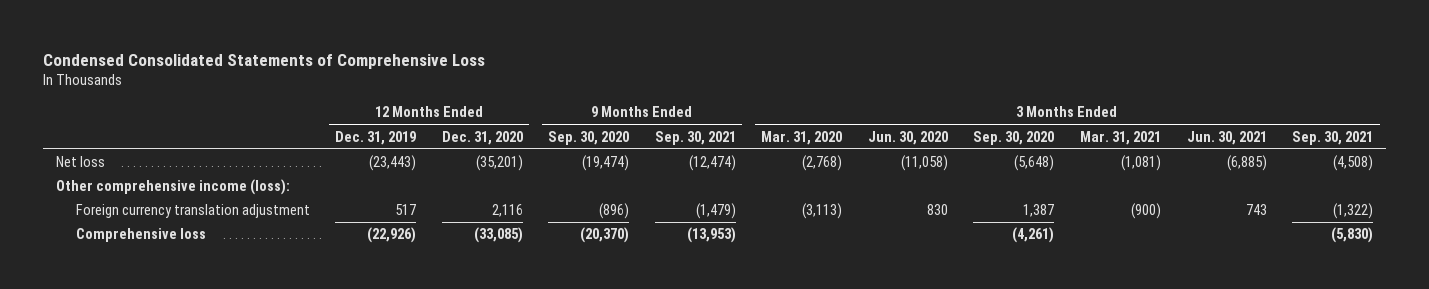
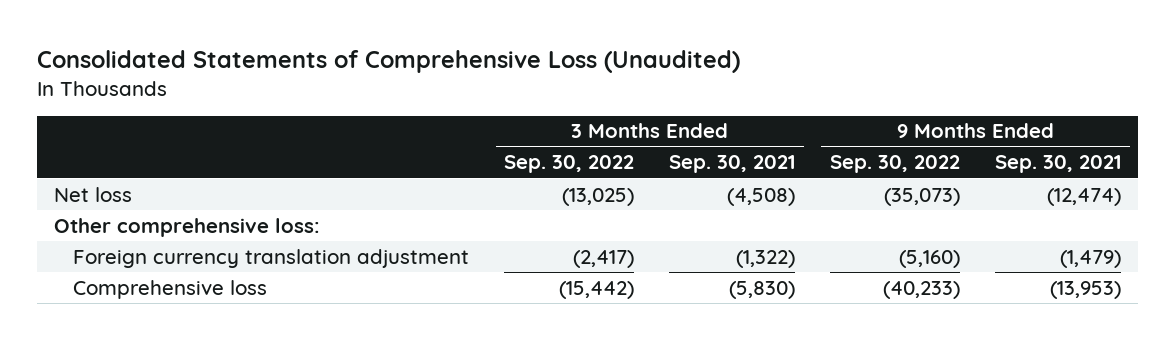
- Condensed Consolidated Statements of Comprehensive Loss
+ Consolidated Statements of Comprehensive Loss (Unaudited)
- | 12 Months Ended Dec. 31, 2019 | 12 Months Ended Dec. 31, 2020 | 9 Months Ended Sep. 30, 2020 | 9 Months Ended Sep. 30, 2021 | 3 Months Ended Mar. 31, 2020 | 3 Months Ended Jun. 30, 2020 | 3 Months Ended Sep. 30, 2020 | 3 Months Ended Mar. 31, 2021 | 3 Months Ended Jun. 30, 2021 | 3 Months Ended Sep. 30, 2021
+ | 3 Months Ended Sep. 30, 2022 | 3 Months Ended Sep. 30, 2021 | 9 Months Ended Sep. 30, 2022 | 9 Months Ended Sep. 30, 2021
- Other comprehensive income (loss):
+ Other comprehensive loss:

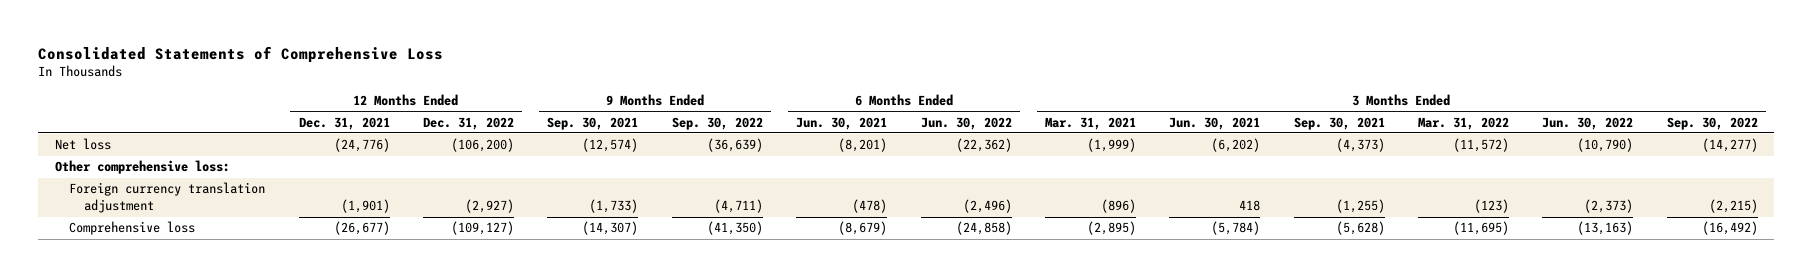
- Consolidated Statements of Comprehensive Loss (Unaudited)
+ Consolidated Statements of Comprehensive Loss
- | 3 Months Ended Sep. 30, 2022 | 3 Months Ended Sep. 30, 2021 | 9 Months Ended Sep. 30, 2022 | 9 Months Ended Sep. 30, 2021
+ | 12 Months Ended Dec. 31, 2021 | 12 Months Ended Dec. 31, 2022 | 9 Months Ended Sep. 30, 2021 | 9 Months Ended Sep. 30, 2022 | 6 Months Ended Jun. 30, 2021 | 6 Months Ended Jun. 30, 2022 | 3 Months Ended Mar. 31, 2021 | 3 Months Ended Jun. 30, 2021 | 3 Months Ended Sep. 30, 2021 | 3 Months Ended Mar. 31, 2022 | 3 Months Ended Jun. 30, 2022 | 3 Months Ended Sep. 30, 2022
- Net loss | (13,025) | (4,508) | (35,073) | (12,474)
+ Net loss | (24,776) | (106,200) | (12,574) | (36,639) | (8,201) | (22,362) | (1,999) | (6,202) | (4,373) | (11,572) | (10,790) | (14,277)
- Foreign currency translation adjustment | (2,417) | (1,322) | (5,160) | (1,479)
- Comprehensive loss | (15,442) | (5,830) | (40,233) | (13,953)
+ Foreign currency translation adjustment | (1,901) | (2,927) | (1,733) | (4,711) | (478) | (2,496) | (896) | 418 | (1,255) | (123) | (2,373) | (2,215)
+ Comprehensive loss | (26,677) | (109,127) | (14,307) | (41,350) | (8,679) | (24,858) | (2,895) | (5,784) | (5,628) | (11,695) | (13,163) | (16,492)

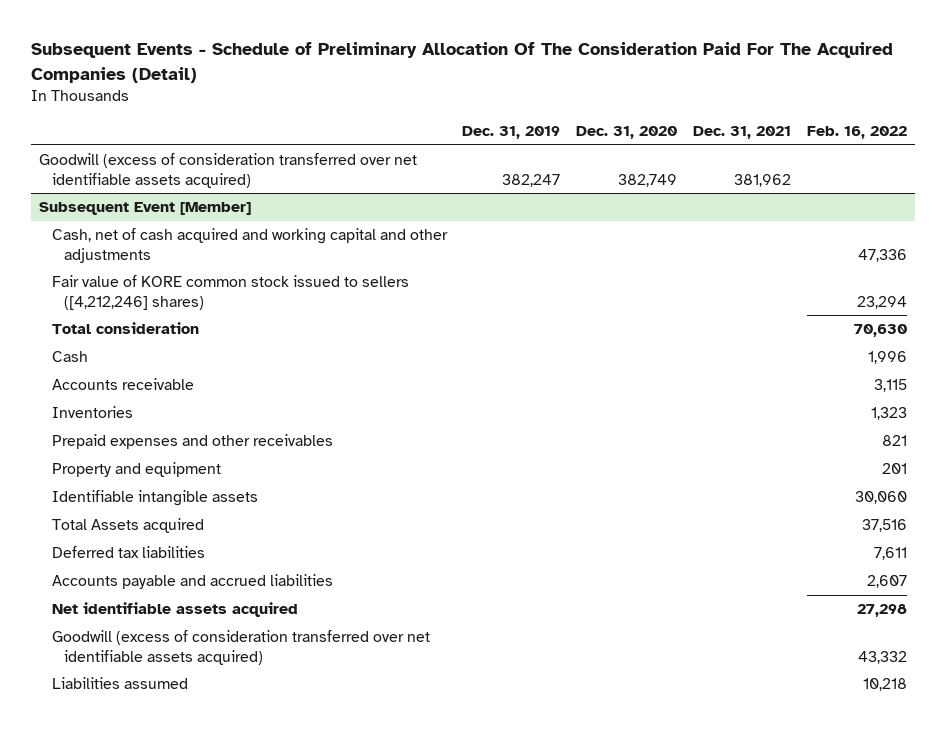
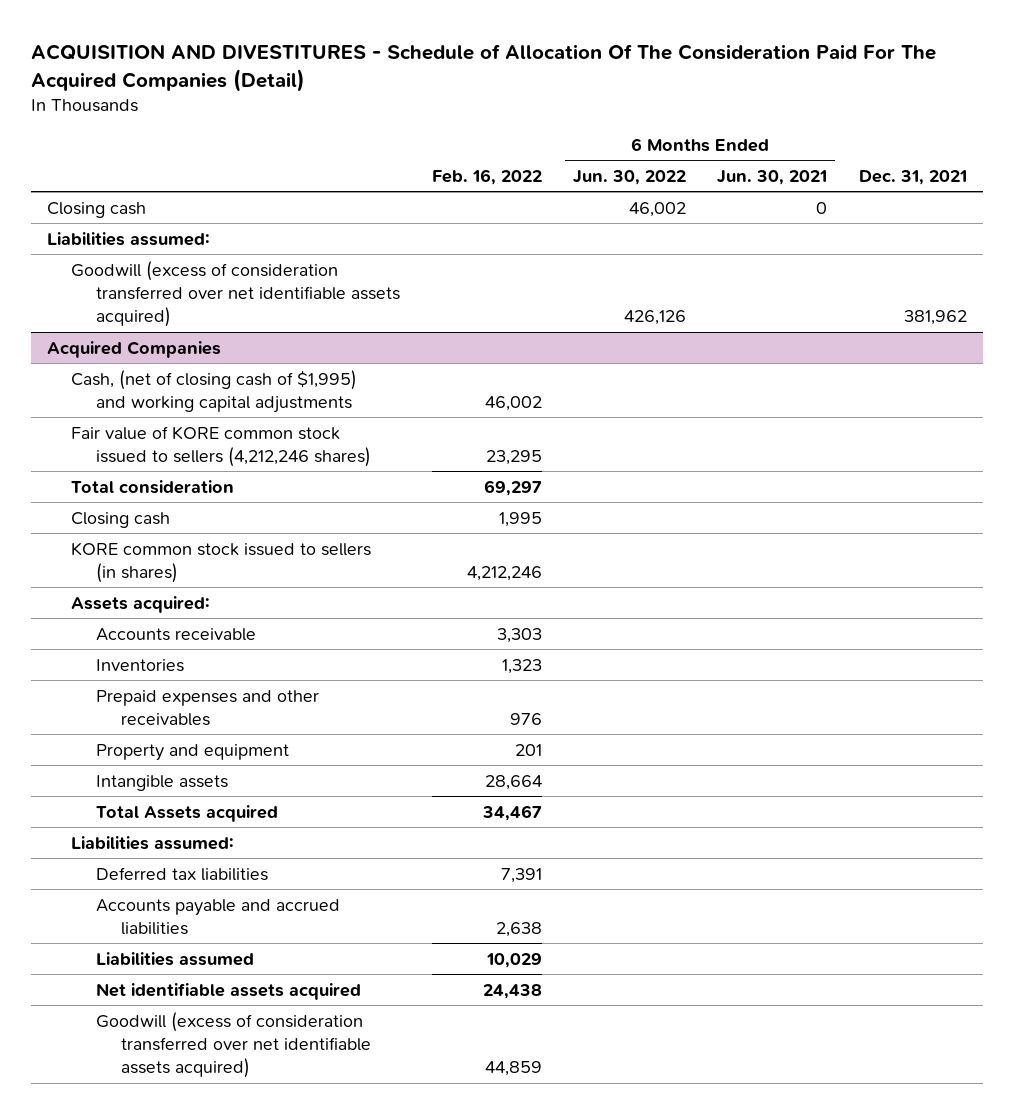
- Subsequent Events - Schedule of Preliminary Allocation Of The Consideration Paid For The Acquired Companies (Detail)
+ ACQUISITION AND DIVESTITURES - Schedule of Allocation Of The Consideration Paid For The Acquired Companies (Detail)
- | Dec. 31, 2019 | Dec. 31, 2020 | Dec. 31, 2021 | Feb. 16, 2022
+ | Feb. 16, 2022 | 6 Months Ended Jun. 30, 2022 | 6 Months Ended Jun. 30, 2021 | Dec. 31, 2021
+ Closing cash | | 46,002 | 0 |
+ Liabilities assumed:
- Subsequent Event [Member]
- Cash, net of cash acquired and working capital and other adjustments | | | | 47,336
- Fair value of KORE common stock issued to sellers ([4,212,246] shares) | | | | 23,294
- Total consideration | | | | 70,630
- Cash | | | | 1,996
- Accounts receivable | | | | 3,115
+ Acquired Companies
+ Cash, (net of closing cash of $1,995) and working capital adjustments | 46,002 | | |
+ Fair value of KORE common stock issued to sellers (4,212,246 shares) | 23,295 | | |
+ Total consideration | 69,297 | | |
+ Closing cash | 1,995 | | |
+ KORE common stock issued to sellers (in shares) | 4,212,246 | | |
+ Assets acquired:
+ Accounts receivable | 3,303 | | |
- Prepaid expenses and other receivables | | | | 821
+ Prepaid expenses and other receivables | 976 | | |
- Identifiable intangible assets | | | | 30,060
- Total Assets acquired | | | | 37,516
- Deferred tax liabilities | | | | 7,611
- Accounts payable and accrued liabilities | | | | 2,607
- Net identifiable assets acquired | | | | 27,298
- Goodwill (excess of consideration transferred over net identifiable assets acquired) | | | | 43,332
- Liabilities assumed | | | | 10,218
+ Intangible assets | 28,664 | | |
+ Total Assets acquired | 34,467 | | |
+ Liabilities assumed:
+ Deferred tax liabilities | 7,391 | | |
+ Accounts payable and accrued liabilities | 2,638 | | |
+ Liabilities assumed | 10,029 | | |
+ Net identifiable assets acquired | 24,438 | | |
+ Goodwill (excess of consideration transferred over net identifiable assets acquired) | 44,859 | | |

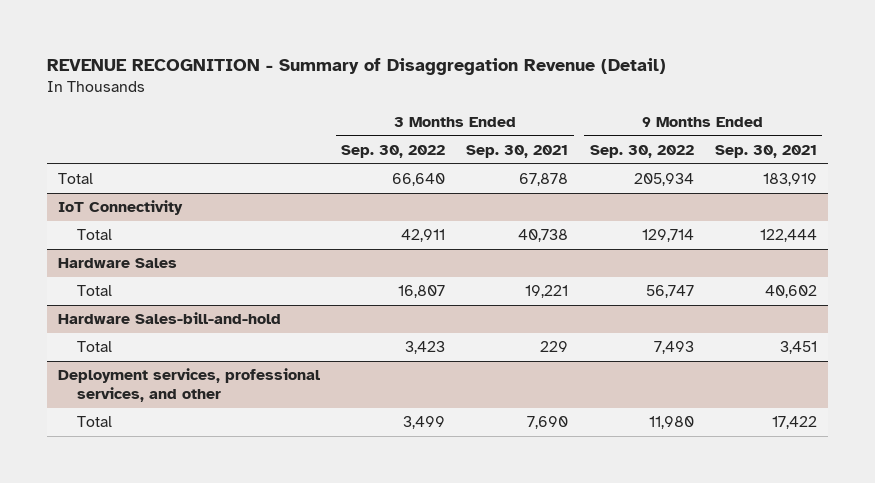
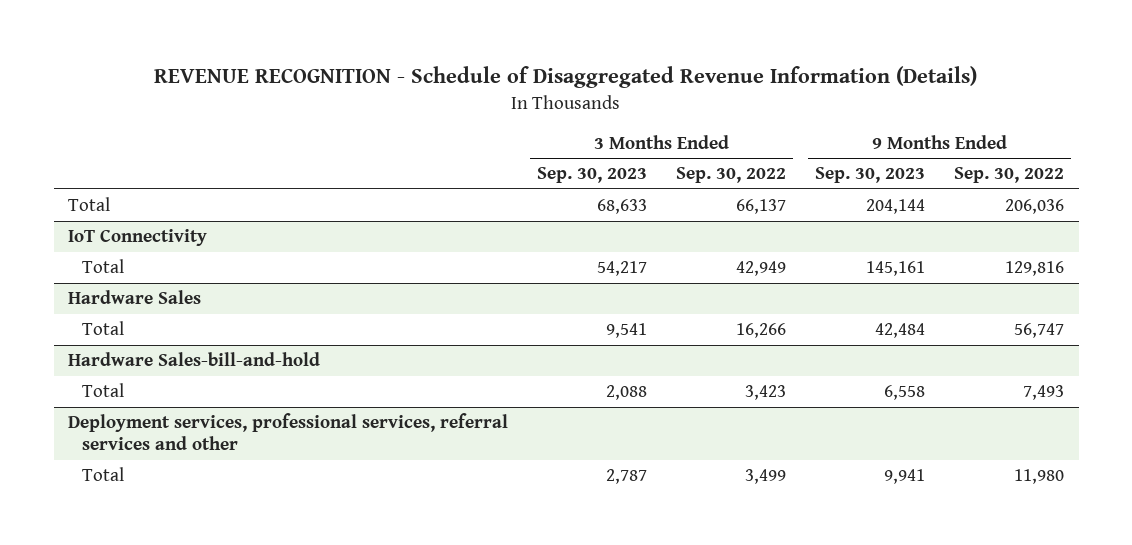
- REVENUE RECOGNITION - Summary of Disaggregation Revenue (Detail)
+ REVENUE RECOGNITION - Schedule of Disaggregated Revenue Information (Details)
- | 3 Months Ended Sep. 30, 2022 | 3 Months Ended Sep. 30, 2021 | 9 Months Ended Sep. 30, 2022 | 9 Months Ended Sep. 30, 2021
+ | 3 Months Ended Sep. 30, 2023 | 3 Months Ended Sep. 30, 2022 | 9 Months Ended Sep. 30, 2023 | 9 Months Ended Sep. 30, 2022
- Total | 66,640 | 67,878 | 205,934 | 183,919
+ Total | 68,633 | 66,137 | 204,144 | 206,036
@ IoT Connectivity
- Total | 42,911 | 40,738 | 129,714 | 122,444
+ Total | 54,217 | 42,949 | 145,161 | 129,816
@ Hardware Sales
- Total | 16,807 | 19,221 | 56,747 | 40,602
+ Total | 9,541 | 16,266 | 42,484 | 56,747
- Deployment services, professional services, and other
+ Deployment services, professional services, referral services and other

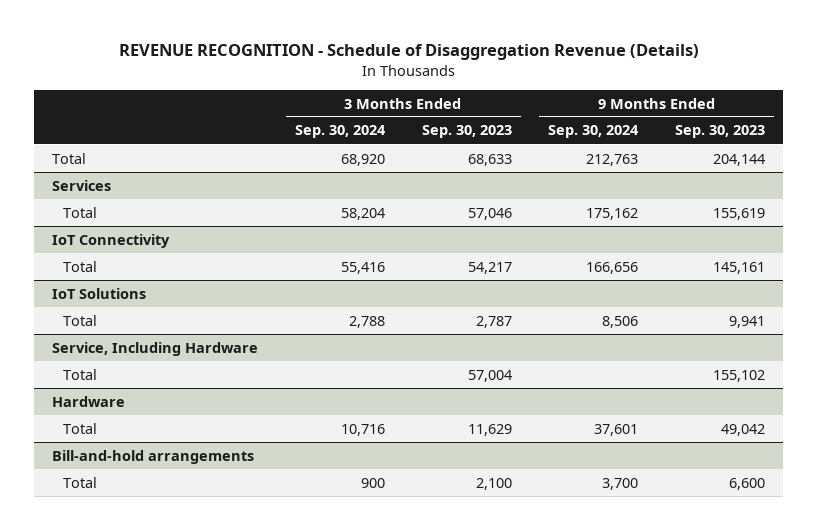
- REVENUE RECOGNITION - Schedule of Disaggregated Revenue Information (Details)
+ REVENUE RECOGNITION - Schedule of Disaggregation Revenue (Details)
- | 3 Months Ended Sep. 30, 2023 | 3 Months Ended Sep. 30, 2022 | 9 Months Ended Sep. 30, 2023 | 9 Months Ended Sep. 30, 2022
+ | 3 Months Ended Sep. 30, 2024 | 3 Months Ended Sep. 30, 2023 | 9 Months Ended Sep. 30, 2024 | 9 Months Ended Sep. 30, 2023
+ Services
+ Total | 58,204 | 57,046 | 175,162 | 155,619
- Hardware Sales
- Total | 9,541 | 16,266 | 42,484 | 56,747
- Hardware Sales-bill-and-hold
- Total | 2,088 | 3,423 | 6,558 | 7,493
- Deployment services, professional services, referral services and other
+ IoT Solutions
+ Service, Including Hardware
+ Total | | 57,004 | | 155,102
+ Hardware
+ Total | 10,716 | 11,629 | 37,601 | 49,042
+ Bill-and-hold arrangements
+ Total | 900 | 2,100 | 3,700 | 6,600

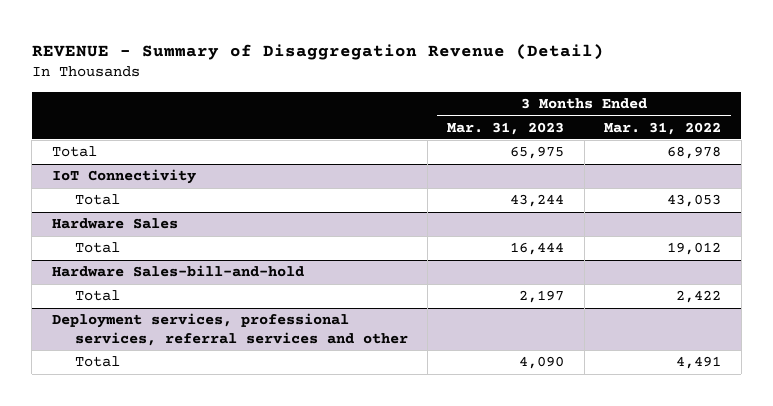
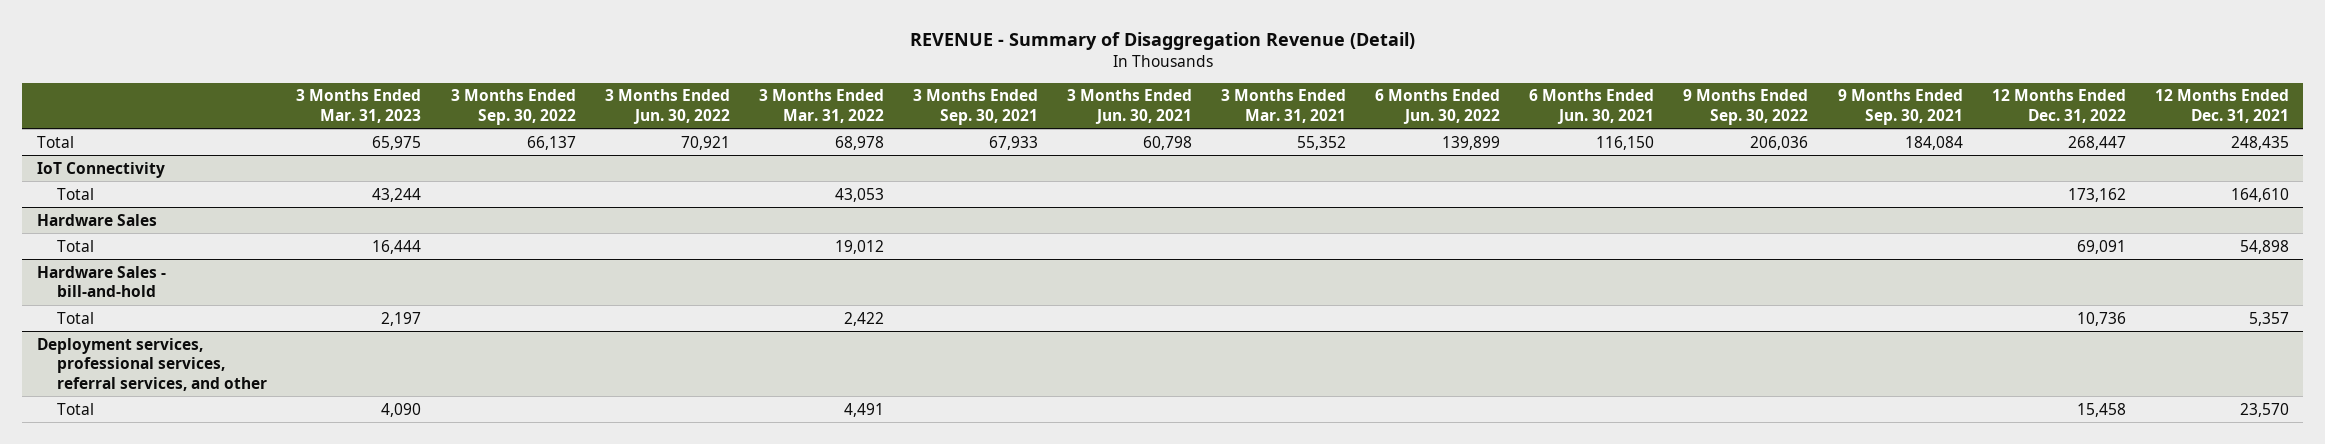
- | 3 Months Ended Mar. 31, 2023 | 3 Months Ended Mar. 31, 2022
+ | 3 Months Ended Mar. 31, 2023 | 3 Months Ended Sep. 30, 2022 | 3 Months Ended Jun. 30, 2022 | 3 Months Ended Mar. 31, 2022 | 3 Months Ended Sep. 30, 2021 | 3 Months Ended Jun. 30, 2021 | 3 Months Ended Mar. 31, 2021 | 6 Months Ended Jun. 30, 2022 | 6 Months Ended Jun. 30, 2021 | 9 Months Ended Sep. 30, 2022 | 9 Months Ended Sep. 30, 2021 | 12 Months Ended Dec. 31, 2022 | 12 Months Ended Dec. 31, 2021
- Hardware Sales-bill-and-hold
+ Hardware Sales - bill-and-hold
- Deployment services, professional services, referral services and other
+ Deployment services, professional services, referral services, and other

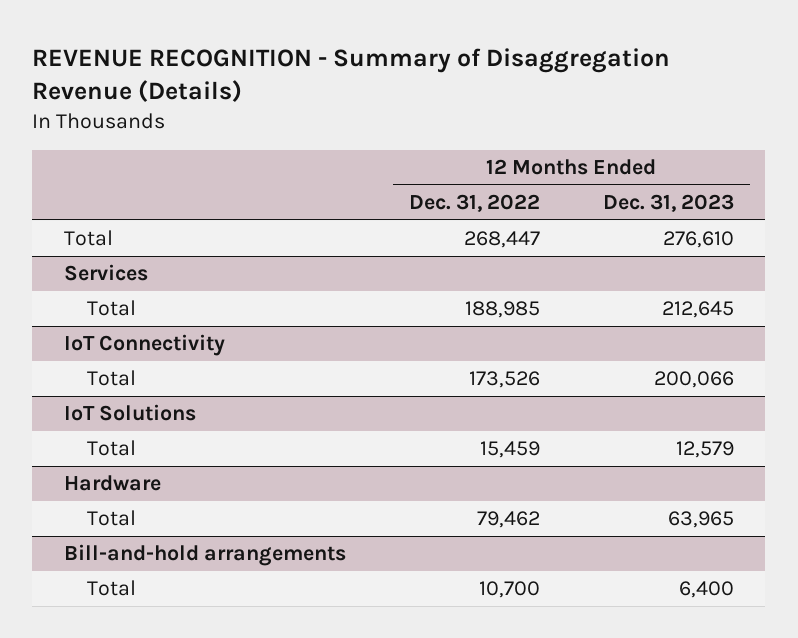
- REVENUE - Summary of Disaggregation Revenue (Detail)
+ REVENUE RECOGNITION - Summary of Disaggregation Revenue (Details)
- | 3 Months Ended Mar. 31, 2023 | 3 Months Ended Sep. 30, 2022 | 3 Months Ended Jun. 30, 2022 | 3 Months Ended Mar. 31, 2022 | 3 Months Ended Sep. 30, 2021 | 3 Months Ended Jun. 30, 2021 | 3 Months Ended Mar. 31, 2021 | 6 Months Ended Jun. 30, 2022 | 6 Months Ended Jun. 30, 2021 | 9 Months Ended Sep. 30, 2022 | 9 Months Ended Sep. 30, 2021 | 12 Months Ended Dec. 31, 2022 | 12 Months Ended Dec. 31, 2021
+ | 12 Months Ended Dec. 31, 2022 | 12 Months Ended Dec. 31, 2023
+ Services
+ Total | 188,985 | 212,645
@ IoT Connectivity
- Total | 43,244 | | | 43,053 | | | | | | | | 173,162 | 164,610
- Hardware Sales
- Total | 16,444 | | | 19,012 | | | | | | | | 69,091 | 54,898
- Hardware Sales - bill-and-hold
- Total | 2,197 | | | 2,422 | | | | | | | | 10,736 | 5,357
- Deployment services, professional services, referral services, and other
- Total | 4,090 | | | 4,491 | | | | | | | | 15,458 | 23,570
@ IoT Connectivity
+ Total | 173,526 | 200,066
+ IoT Solutions
+ Total | 15,459 | 12,579
+ Hardware
+ Total | 79,462 | 63,965
+ Bill-and-hold arrangements
+ Total | 10,700 | 6,400

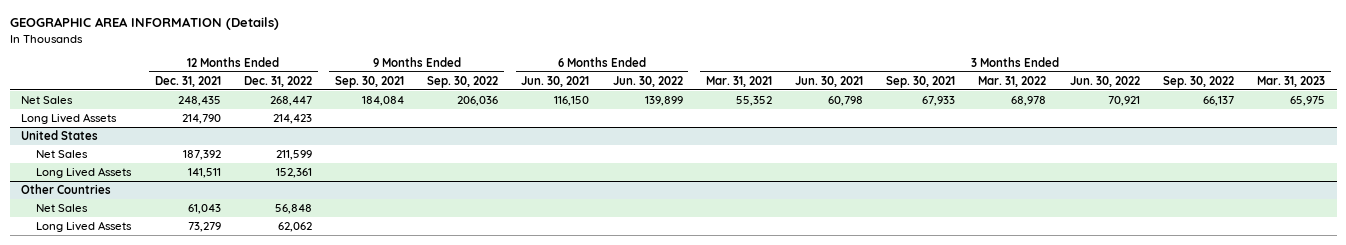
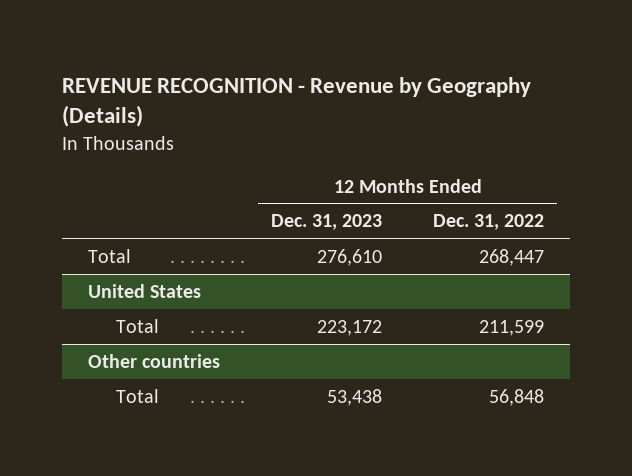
- GEOGRAPHIC AREA INFORMATION (Details)
+ REVENUE RECOGNITION - Revenue by Geography (Details)
- | 12 Months Ended Dec. 31, 2021 | 12 Months Ended Dec. 31, 2022 | 9 Months Ended Sep. 30, 2021 | 9 Months Ended Sep. 30, 2022 | 6 Months Ended Jun. 30, 2021 | 6 Months Ended Jun. 30, 2022 | 3 Months Ended Mar. 31, 2021 | 3 Months Ended Jun. 30, 2021 | 3 Months Ended Sep. 30, 2021 | 3 Months Ended Mar. 31, 2022 | 3 Months Ended Jun. 30, 2022 | 3 Months Ended Sep. 30, 2022 | 3 Months Ended Mar. 31, 2023
+ | 12 Months Ended Dec. 31, 2023 | 12 Months Ended Dec. 31, 2022
- Net Sales | 248,435 | 268,447 | 184,084 | 206,036 | 116,150 | 139,899 | 55,352 | 60,798 | 67,933 | 68,978 | 70,921 | 66,137 | 65,975
- Long Lived Assets | 214,790 | 214,423 | | | | | | | | | | |
+ Total | 276,610 | 268,447
@ United States
- Net Sales | 187,392 | 211,599 | | | | | | | | | | |
- Long Lived Assets | 141,511 | 152,361 | | | | | | | | | | |
- Other Countries
- Net Sales | 61,043 | 56,848 | | | | | | | | | | |
- Long Lived Assets | 73,279 | 62,062 | | | | | | | | | | |
@ United States
+ Total | 223,172 | 211,599
+ Other countries
+ Total | 53,438 | 56,848

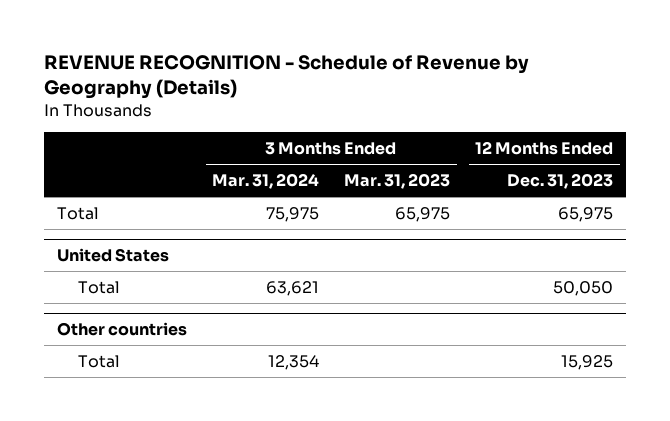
- REVENUE RECOGNITION - Revenue by Geography (Details)
+ REVENUE RECOGNITION - Schedule of Revenue by Geography (Details)
- | 12 Months Ended Dec. 31, 2023 | 12 Months Ended Dec. 31, 2022
+ | 3 Months Ended Mar. 31, 2024 | 3 Months Ended Mar. 31, 2023 | 12 Months Ended Dec. 31, 2023
- Total | 276,610 | 268,447
+ Total | 75,975 | 65,975 | 65,975
@ United States
- Total | 223,172 | 211,599
+ Total | 63,621 | | 50,050
@ Other countries
- Total | 53,438 | 56,848
+ Total | 12,354 | | 15,925

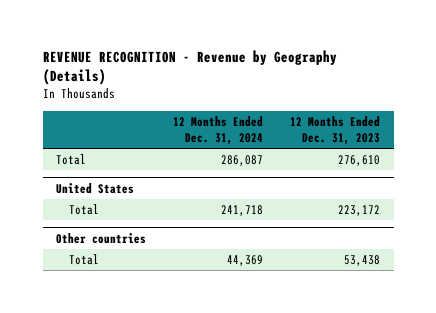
- REVENUE RECOGNITION - Schedule of Revenue by Geography (Details)
+ REVENUE RECOGNITION - Revenue by Geography (Details)
- | 3 Months Ended Mar. 31, 2024 | 3 Months Ended Mar. 31, 2023 | 12 Months Ended Dec. 31, 2023
+ | 12 Months Ended Dec. 31, 2024 | 12 Months Ended Dec. 31, 2023
- Total | 75,975 | 65,975 | 65,975
+ Total | 286,087 | 276,610
@ United States
- Total | 63,621 | | 50,050
+ Total | 241,718 | 223,172
@ Other countries
- Total | 12,354 | | 15,925
+ Total | 44,369 | 53,438

